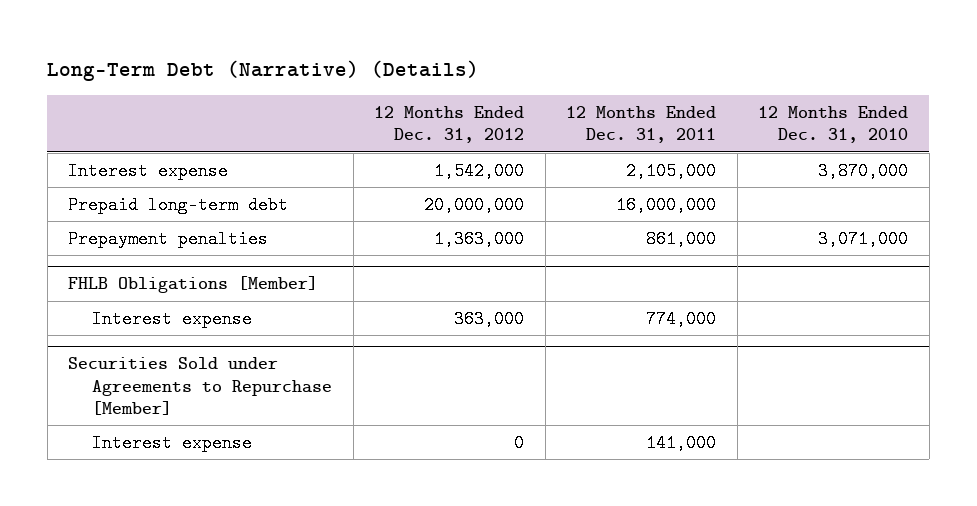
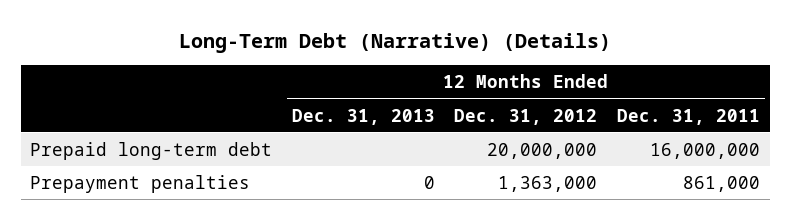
- | 12 Months Ended Dec. 31, 2012 | 12 Months Ended Dec. 31, 2011 | 12 Months Ended Dec. 31, 2010
+ | 12 Months Ended Dec. 31, 2013 | 12 Months Ended Dec. 31, 2012 | 12 Months Ended Dec. 31, 2011
- Interest expense | 1,542,000 | 2,105,000 | 3,870,000
- FHLB Obligations [Member]
- Interest expense | 363,000 | 774,000 |
- Securities Sold under Agreements to Repurchase [Member]
- Interest expense | 0 | 141,000 |

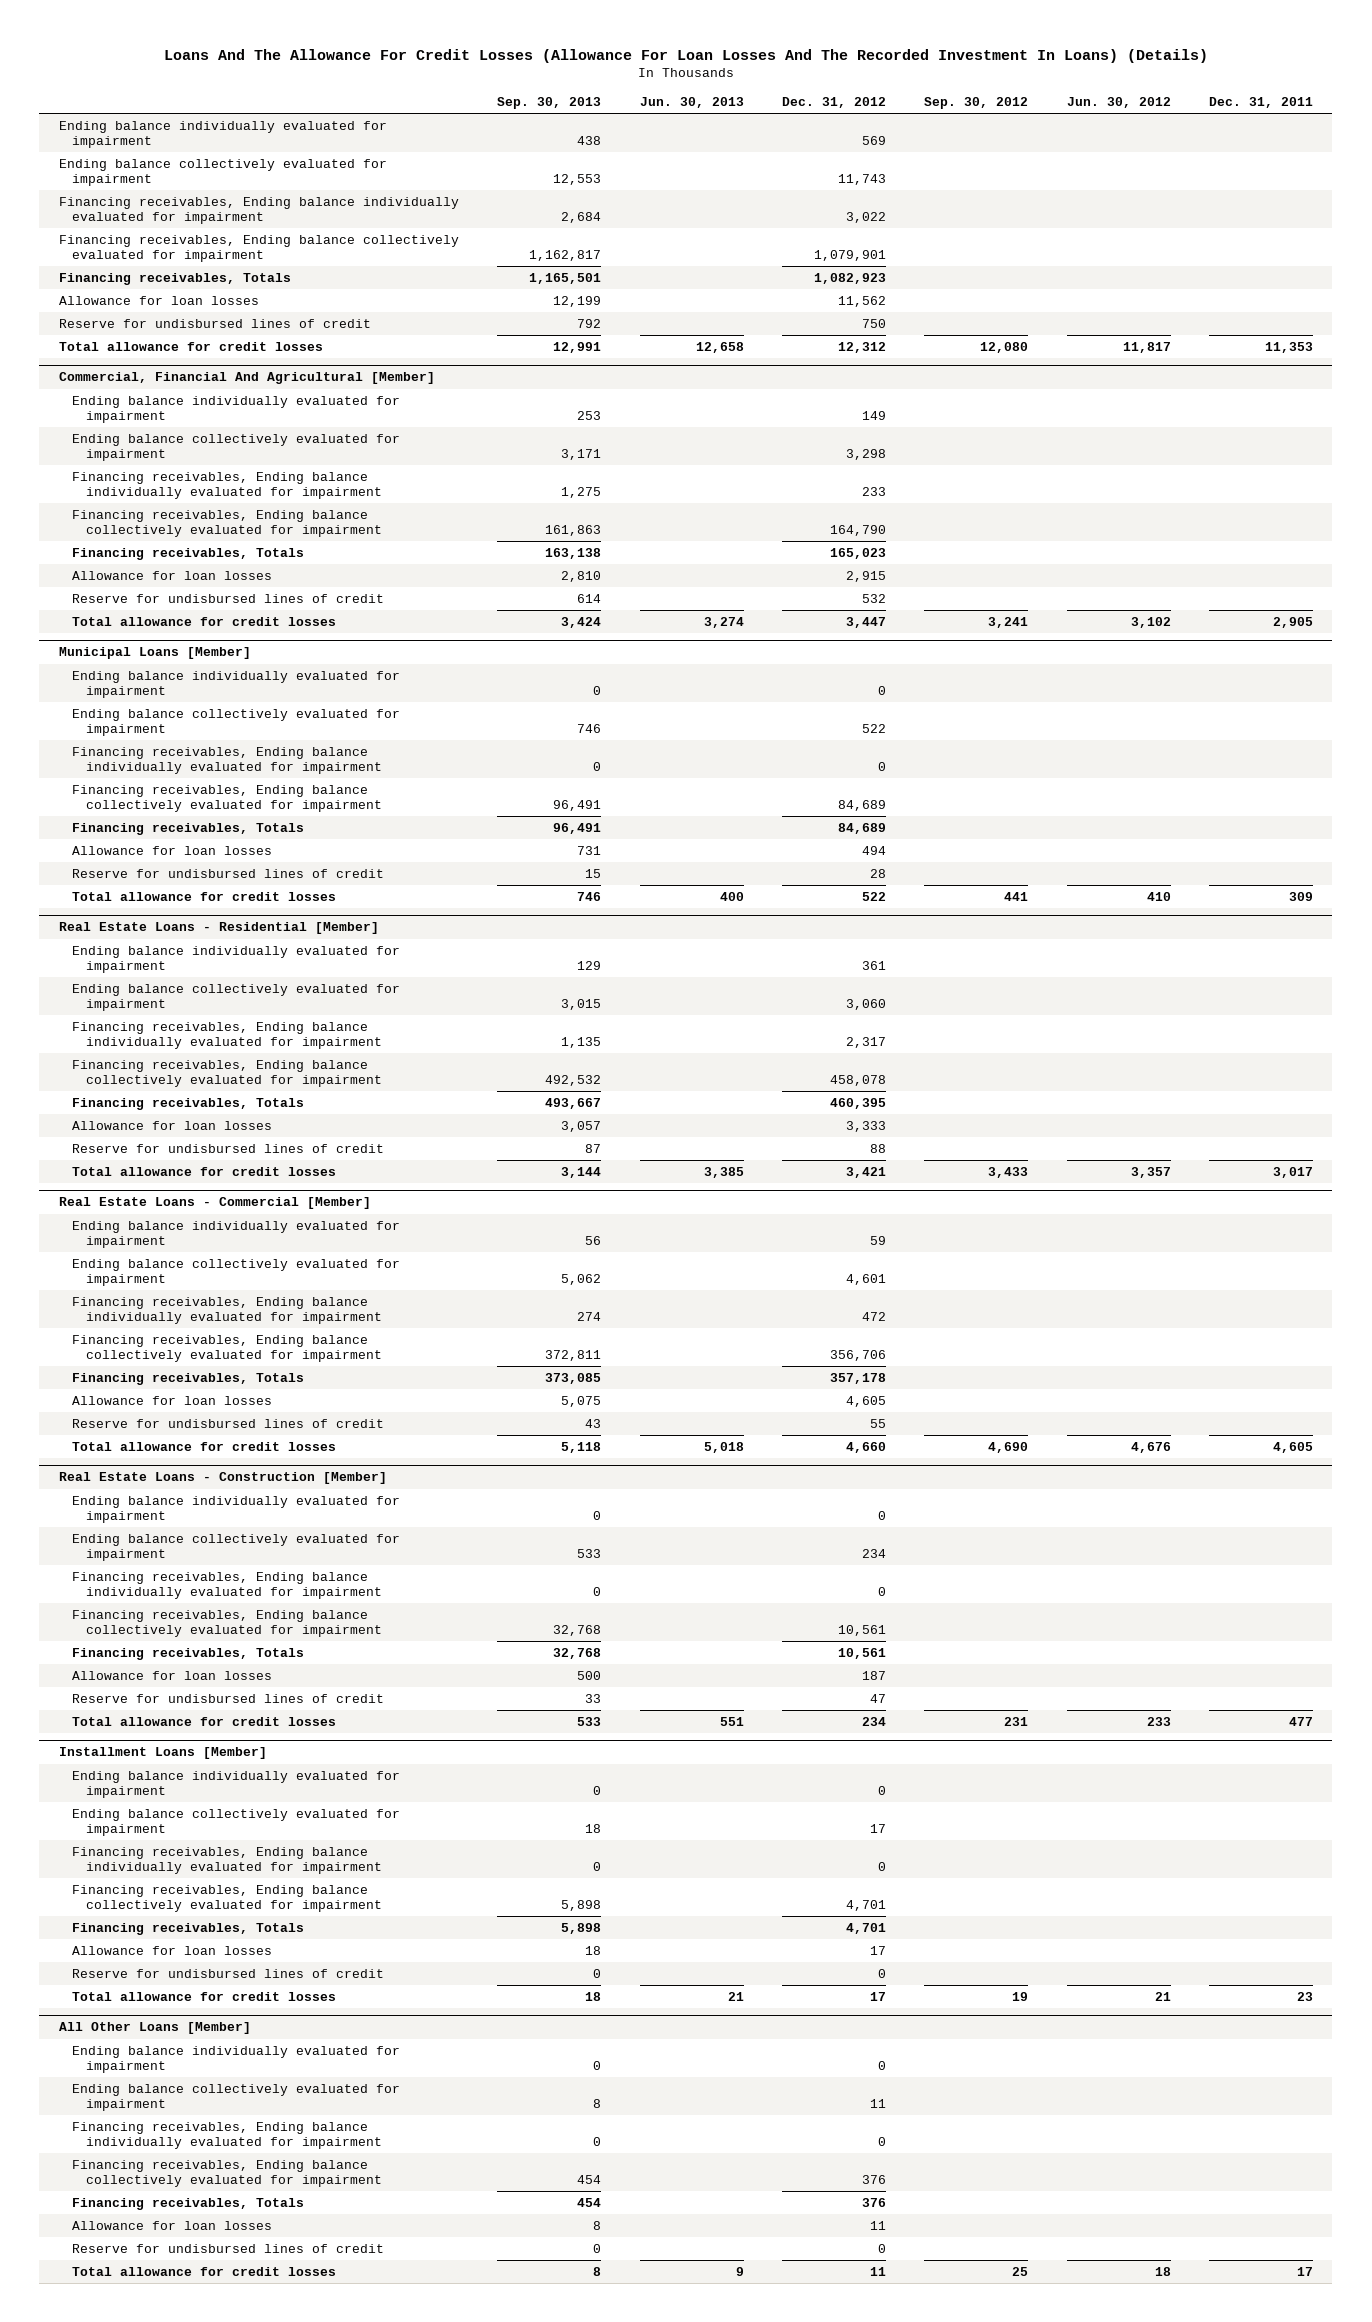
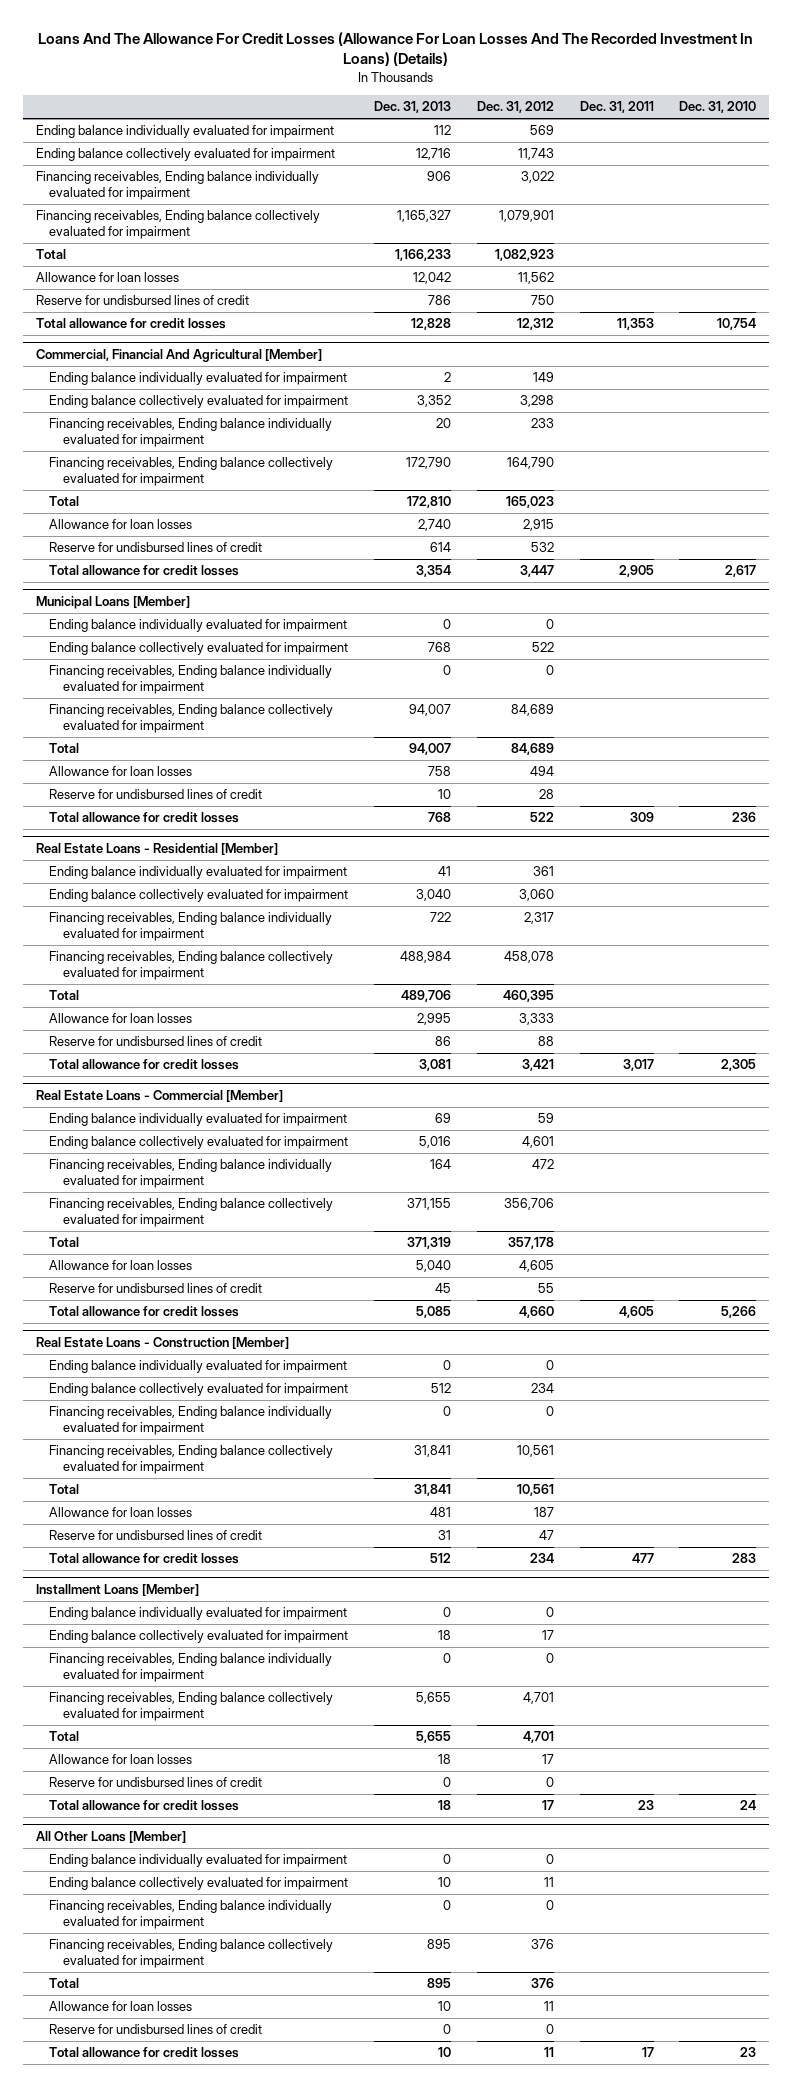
- | Sep. 30, 2013 | Jun. 30, 2013 | Dec. 31, 2012 | Sep. 30, 2012 | Jun. 30, 2012 | Dec. 31, 2011
+ | Dec. 31, 2013 | Dec. 31, 2012 | Dec. 31, 2011 | Dec. 31, 2010
- Financing receivables, Totals | 1,165,501 | | 1,082,923 | | |
+ Total | 1,166,233 | 1,082,923 | |
@ Commercial, Financial And Agricultural [Member]
- Financing receivables, Totals | 163,138 | | 165,023 | | |
+ Total | 172,810 | 165,023 | |
@ Municipal Loans [Member]
- Financing receivables, Totals | 96,491 | | 84,689 | | |
+ Total | 94,007 | 84,689 | |
@ Real Estate Loans - Residential [Member]
- Financing receivables, Totals | 493,667 | | 460,395 | | |
+ Total | 489,706 | 460,395 | |
@ Real Estate Loans - Commercial [Member]
- Financing receivables, Totals | 373,085 | | 357,178 | | |
+ Total | 371,319 | 357,178 | |
@ Real Estate Loans - Construction [Member]
- Financing receivables, Totals | 32,768 | | 10,561 | | |
+ Total | 31,841 | 10,561 | |
@ Installment Loans [Member]
- Financing receivables, Totals | 5,898 | | 4,701 | | |
+ Total | 5,655 | 4,701 | |
@ All Other Loans [Member]
- Financing receivables, Totals | 454 | | 376 | | |
+ Total | 895 | 376 | |

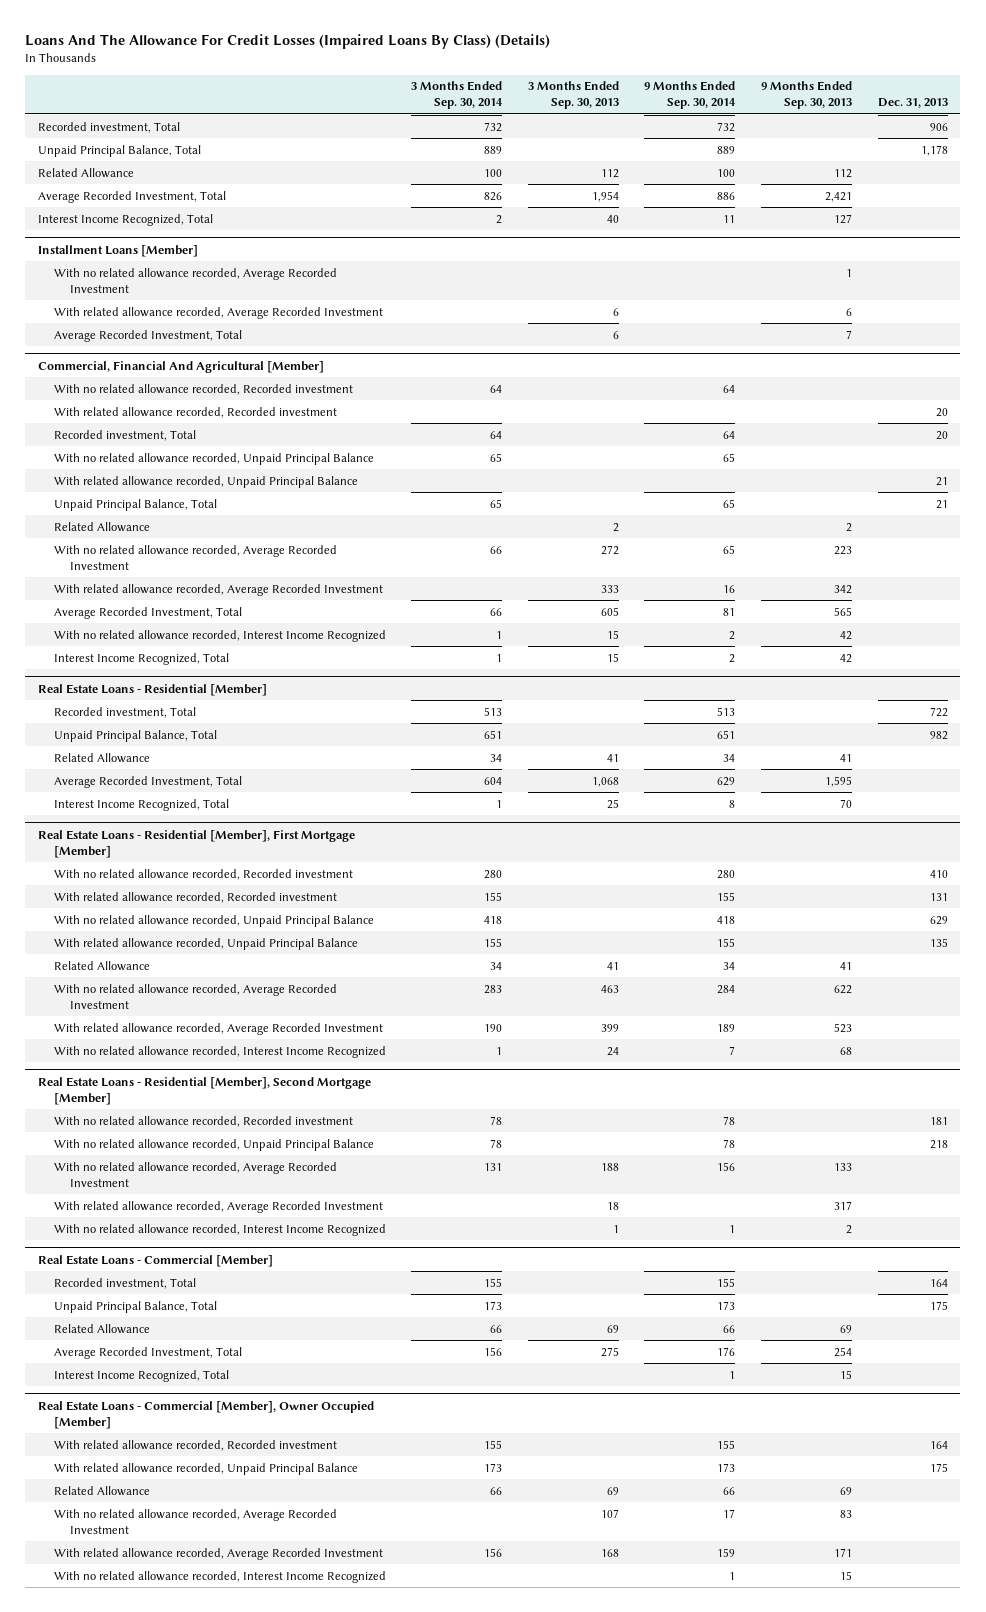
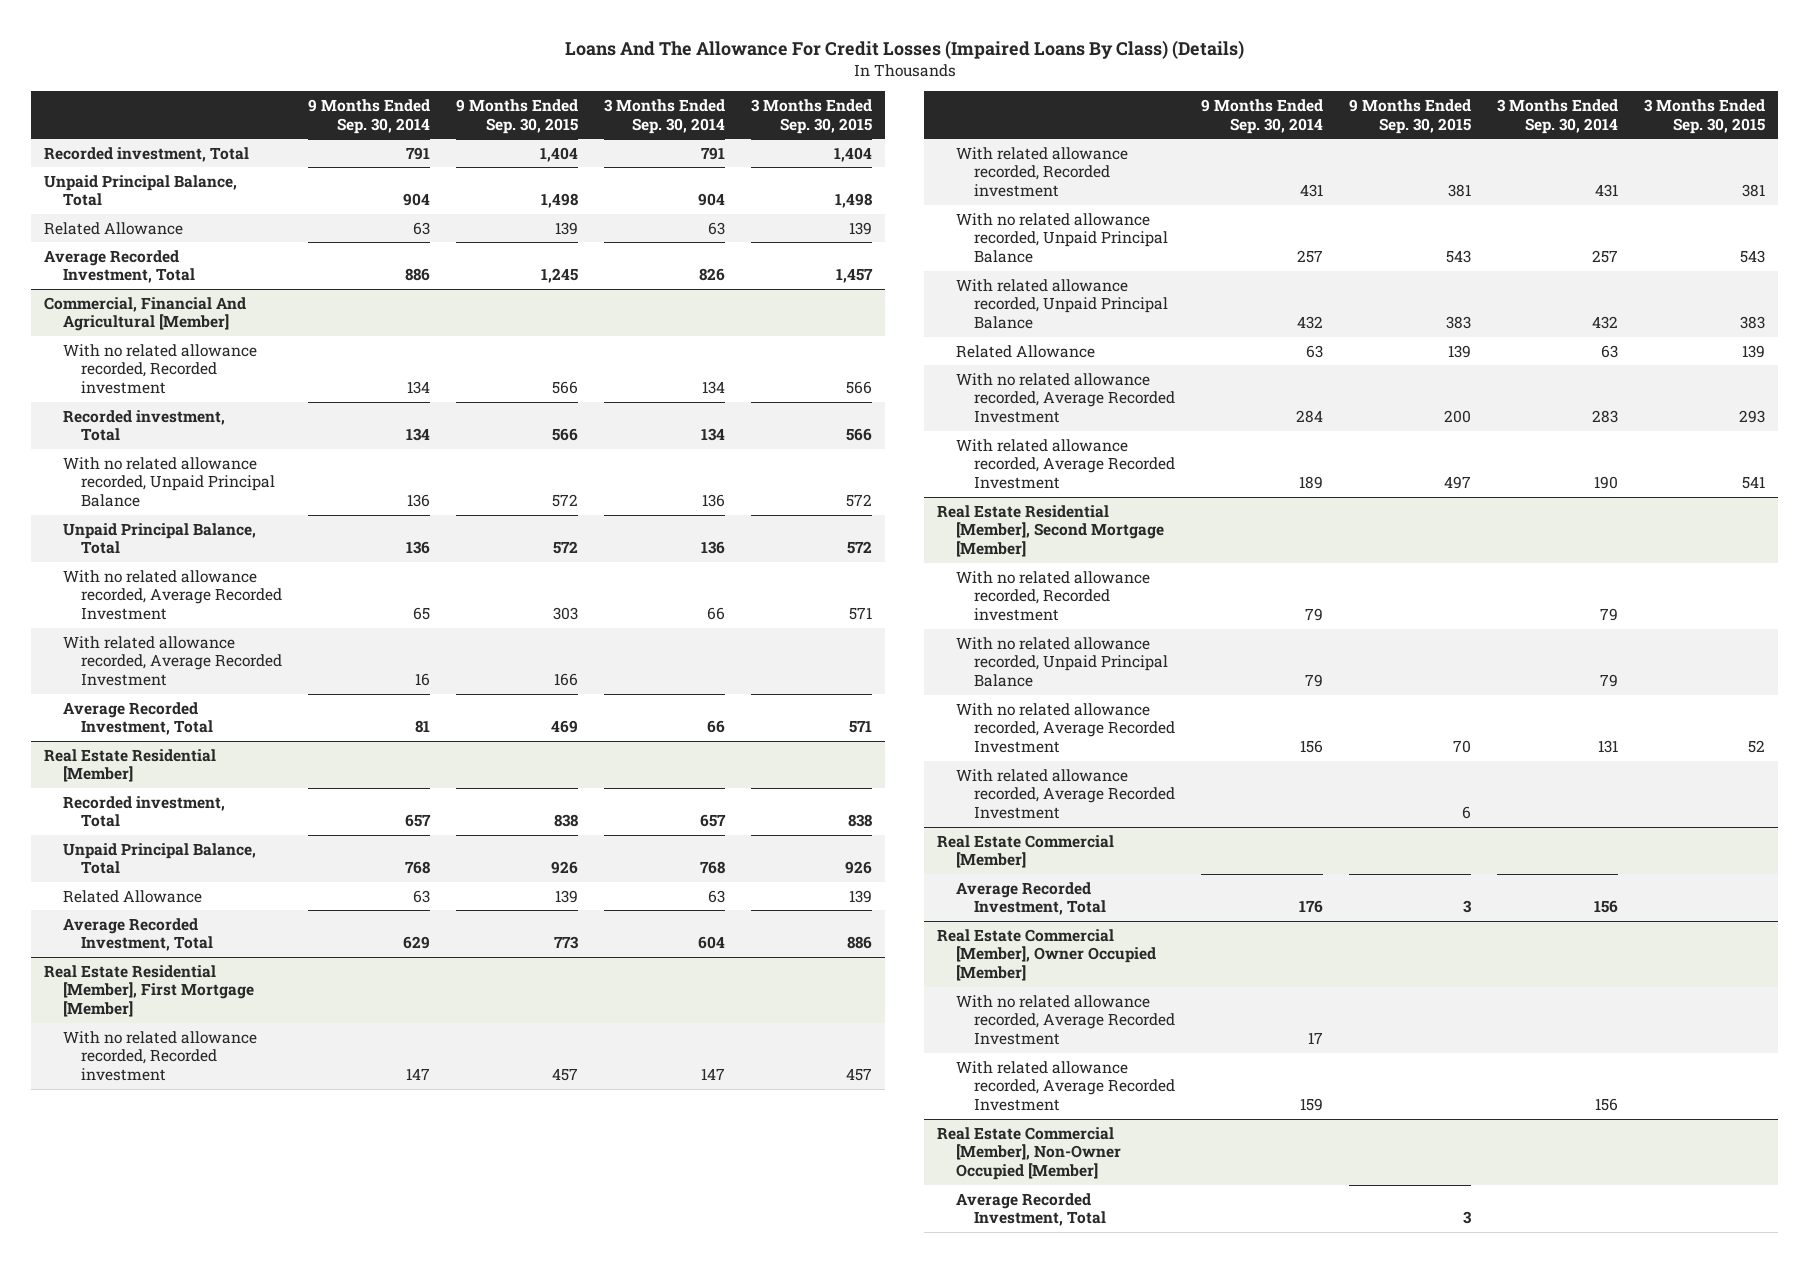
- | 3 Months Ended Sep. 30, 2014 | 3 Months Ended Sep. 30, 2013 | 9 Months Ended Sep. 30, 2014 | 9 Months Ended Sep. 30, 2013 | Dec. 31, 2013
+ | 9 Months Ended Sep. 30, 2014 | 9 Months Ended Sep. 30, 2015 | 3 Months Ended Sep. 30, 2014 | 3 Months Ended Sep. 30, 2015
- Recorded investment, Total | 732 | | 732 | | 906
- Unpaid Principal Balance, Total | 889 | | 889 | | 1,178
- Related Allowance | 100 | 112 | 100 | 112 |
+ Recorded investment, Total | 791 | 1,404 | 791 | 1,404
+ Unpaid Principal Balance, Total | 904 | 1,498 | 904 | 1,498
+ Related Allowance | 63 | 139 | 63 | 139
- Interest Income Recognized, Total | 2 | 40 | 11 | 127 |
- Installment Loans [Member]
- With no related allowance recorded, Average Recorded Investment | | | | 1 |
- With related allowance recorded, Average Recorded Investment | | 6 | | 6 |
- Average Recorded Investment, Total | | 6 | | 7 |
@ Commercial, Financial And Agricultural [Member]
- With no related allowance recorded, Recorded investment | 64 | | 64 | |
- With related allowance recorded, Recorded investment | | | | | 20
- Recorded investment, Total | 64 | | 64 | | 20
- With no related allowance recorded, Unpaid Principal Balance | 65 | | 65 | |
- With related allowance recorded, Unpaid Principal Balance | | | | | 21
- Unpaid Principal Balance, Total | 65 | | 65 | | 21
- Related Allowance | | 2 | | 2 |
+ With no related allowance recorded, Recorded investment | 134 | 566 | 134 | 566
+ Recorded investment, Total | 134 | 566 | 134 | 566
+ With no related allowance recorded, Unpaid Principal Balance | 136 | 572 | 136 | 572
+ Unpaid Principal Balance, Total | 136 | 572 | 136 | 572
- With no related allowance recorded, Interest Income Recognized | 1 | 15 | 2 | 42 |
- Interest Income Recognized, Total | 1 | 15 | 2 | 42 |
- Real Estate Loans - Residential [Member]
- Recorded investment, Total | 513 | | 513 | | 722
- Unpaid Principal Balance, Total | 651 | | 651 | | 982
- Related Allowance | 34 | 41 | 34 | 41 |
+ Real Estate Residential [Member]
+ Recorded investment, Total | 657 | 838 | 657 | 838
+ Unpaid Principal Balance, Total | 768 | 926 | 768 | 926
+ Related Allowance | 63 | 139 | 63 | 139
- Interest Income Recognized, Total | 1 | 25 | 8 | 70 |
- Real Estate Loans - Residential [Member], First Mortgage [Member]
- With no related allowance recorded, Recorded investment | 280 | | 280 | | 410
- With related allowance recorded, Recorded investment | 155 | | 155 | | 131
- With no related allowance recorded, Unpaid Principal Balance | 418 | | 418 | | 629
- With related allowance recorded, Unpaid Principal Balance | 155 | | 155 | | 135
- Related Allowance | 34 | 41 | 34 | 41 |
+ Real Estate Residential [Member], First Mortgage [Member]
+ With no related allowance recorded, Recorded investment | 147 | 457 | 147 | 457
+ With related allowance recorded, Recorded investment | 431 | 381 | 431 | 381
+ With no related allowance recorded, Unpaid Principal Balance | 257 | 543 | 257 | 543
+ With related allowance recorded, Unpaid Principal Balance | 432 | 383 | 432 | 383
+ Related Allowance | 63 | 139 | 63 | 139
- With no related allowance recorded, Interest Income Recognized | 1 | 24 | 7 | 68 |
- Real Estate Loans - Residential [Member], Second Mortgage [Member]
- With no related allowance recorded, Recorded investment | 78 | | 78 | | 181
- With no related allowance recorded, Unpaid Principal Balance | 78 | | 78 | | 218
+ Real Estate Residential [Member], Second Mortgage [Member]
+ With no related allowance recorded, Recorded investment | 79 | | 79 |
+ With no related allowance recorded, Unpaid Principal Balance | 79 | | 79 |
- With no related allowance recorded, Interest Income Recognized | | 1 | 1 | 2 |
- Real Estate Loans - Commercial [Member]
- Recorded investment, Total | 155 | | 155 | | 164
- Unpaid Principal Balance, Total | 173 | | 173 | | 175
- Related Allowance | 66 | 69 | 66 | 69 |
+ Real Estate Commercial [Member]
- Interest Income Recognized, Total | | | 1 | 15 |
- Real Estate Loans - Commercial [Member], Owner Occupied [Member]
- With related allowance recorded, Recorded investment | 155 | | 155 | | 164
- With related allowance recorded, Unpaid Principal Balance | 173 | | 173 | | 175
- Related Allowance | 66 | 69 | 66 | 69 |
+ Real Estate Commercial [Member], Owner Occupied [Member]
- With no related allowance recorded, Interest Income Recognized | | | 1 | 15 |
+ Real Estate Commercial [Member], Non-Owner Occupied [Member]
+ Average Recorded Investment, Total | | 3 | |

